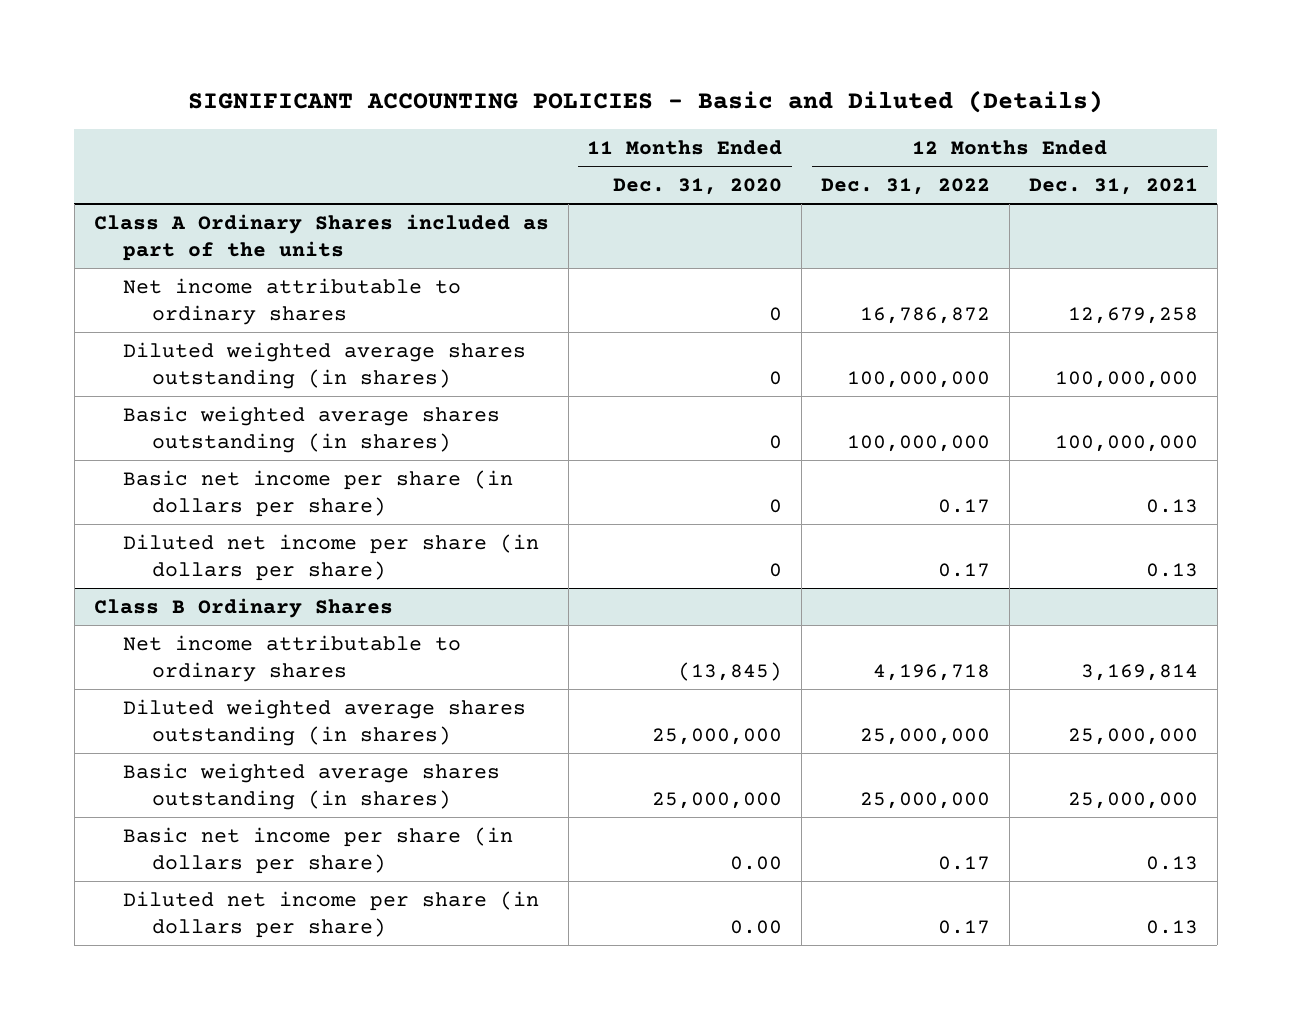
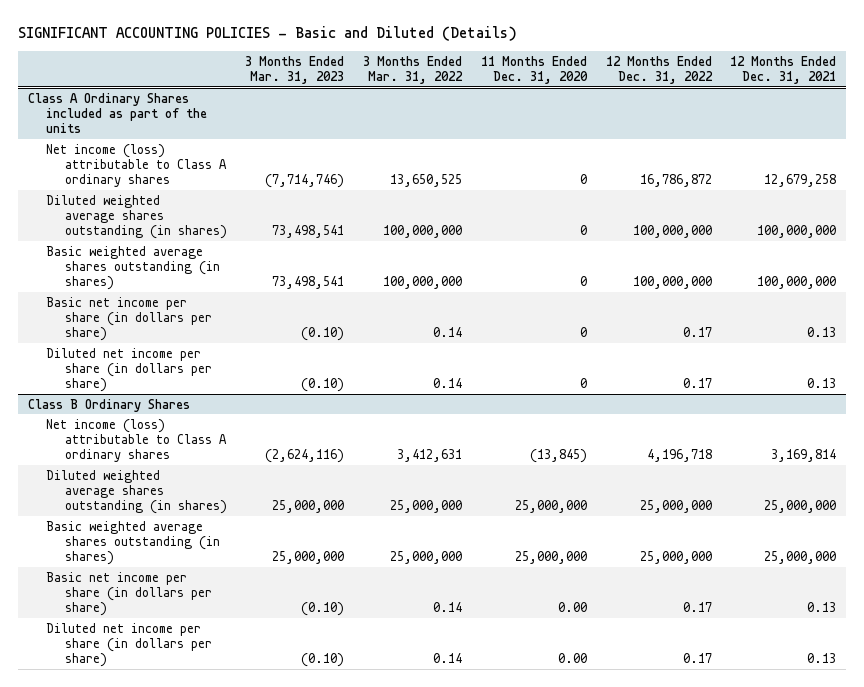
- | 11 Months Ended Dec. 31, 2020 | 12 Months Ended Dec. 31, 2022 | 12 Months Ended Dec. 31, 2021
+ | 3 Months Ended Mar. 31, 2023 | 3 Months Ended Mar. 31, 2022 | 11 Months Ended Dec. 31, 2020 | 12 Months Ended Dec. 31, 2022 | 12 Months Ended Dec. 31, 2021
@ Class A Ordinary Shares included as part of the units
- Net income attributable to ordinary shares | 0 | 16,786,872 | 12,679,258
+ Net income (loss) attributable to Class A ordinary shares | (7,714,746) | 13,650,525 | 0 | 16,786,872 | 12,679,258
@ Class B Ordinary Shares
- Net income attributable to ordinary shares | (13,845) | 4,196,718 | 3,169,814
+ Net income (loss) attributable to Class A ordinary shares | (2,624,116) | 3,412,631 | (13,845) | 4,196,718 | 3,169,814

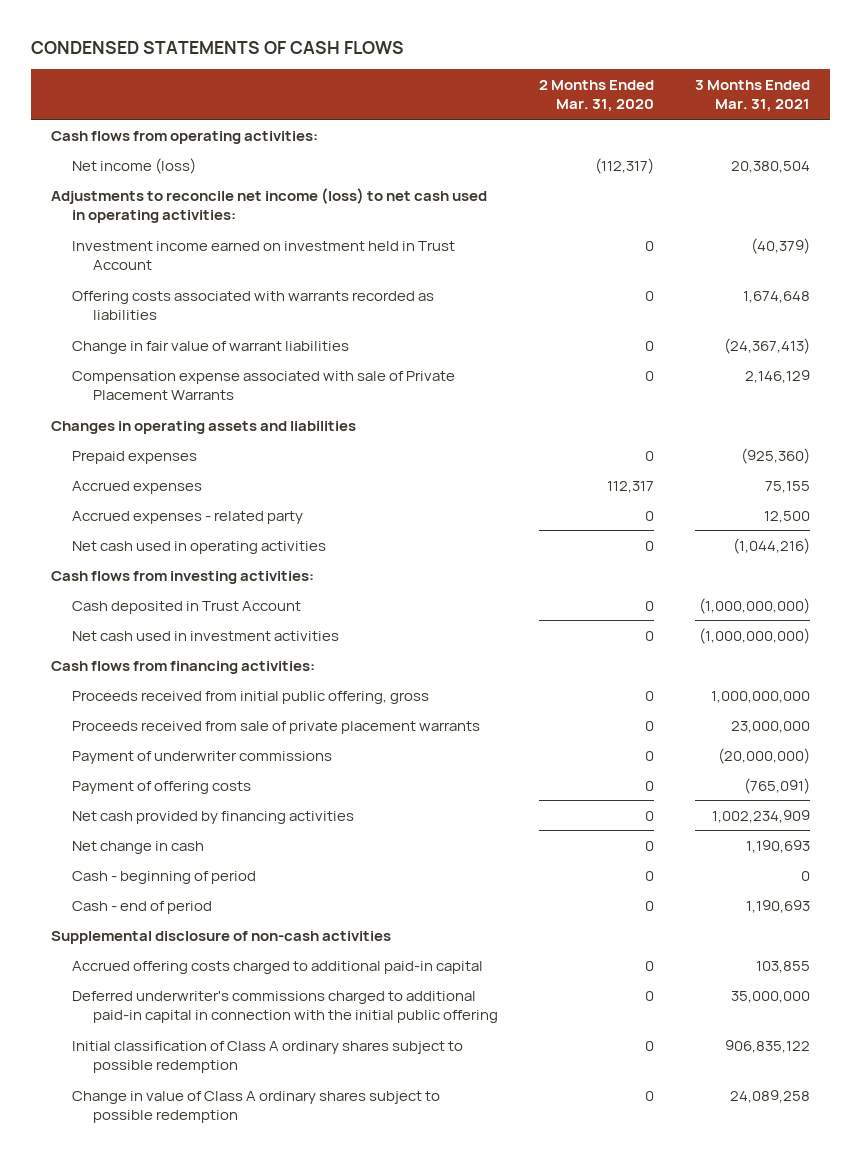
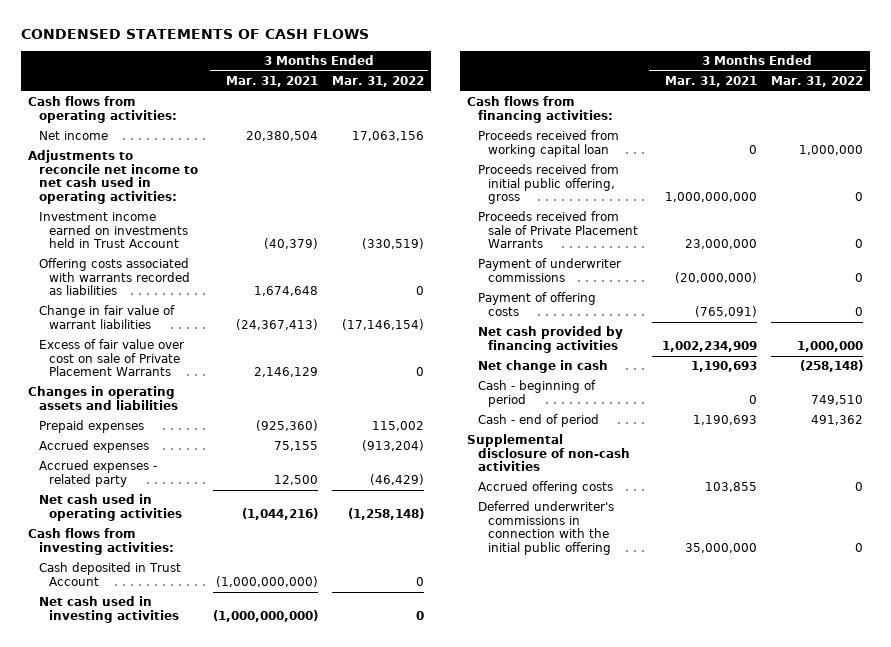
- | 2 Months Ended Mar. 31, 2020 | 3 Months Ended Mar. 31, 2021
+ | 3 Months Ended Mar. 31, 2021 | 3 Months Ended Mar. 31, 2022
- Net income (loss) | (112,317) | 20,380,504
- Adjustments to reconcile net income (loss) to net cash used in operating activities:
- Investment income earned on investment held in Trust Account | 0 | (40,379)
+ Net income | 20,380,504 | 17,063,156
+ Adjustments to reconcile net income to net cash used in operating activities:
+ Investment income earned on investments held in Trust Account | (40,379) | (330,519)
- Compensation expense associated with sale of Private Placement Warrants | 0 | 2,146,129
+ Excess of fair value over cost on sale of Private Placement Warrants | 2,146,129 | 0
- Net cash used in investment activities | 0 | (1,000,000,000)
+ Net cash used in investing activities | (1,000,000,000) | 0
+ Proceeds received from working capital loan | 0 | 1,000,000
- Proceeds received from sale of private placement warrants | 0 | 23,000,000
+ Proceeds received from sale of Private Placement Warrants | 23,000,000 | 0
- Accrued offering costs charged to additional paid-in capital | 0 | 103,855
- Deferred underwriter's commissions charged to additional paid-in capital in connection with the initial public offering | 0 | 35,000,000
- Initial classification of Class A ordinary shares subject to possible redemption | 0 | 906,835,122
- Change in value of Class A ordinary shares subject to possible redemption | 0 | 24,089,258
+ Accrued offering costs | 103,855 | 0
+ Deferred underwriter's commissions in connection with the initial public offering | 35,000,000 | 0

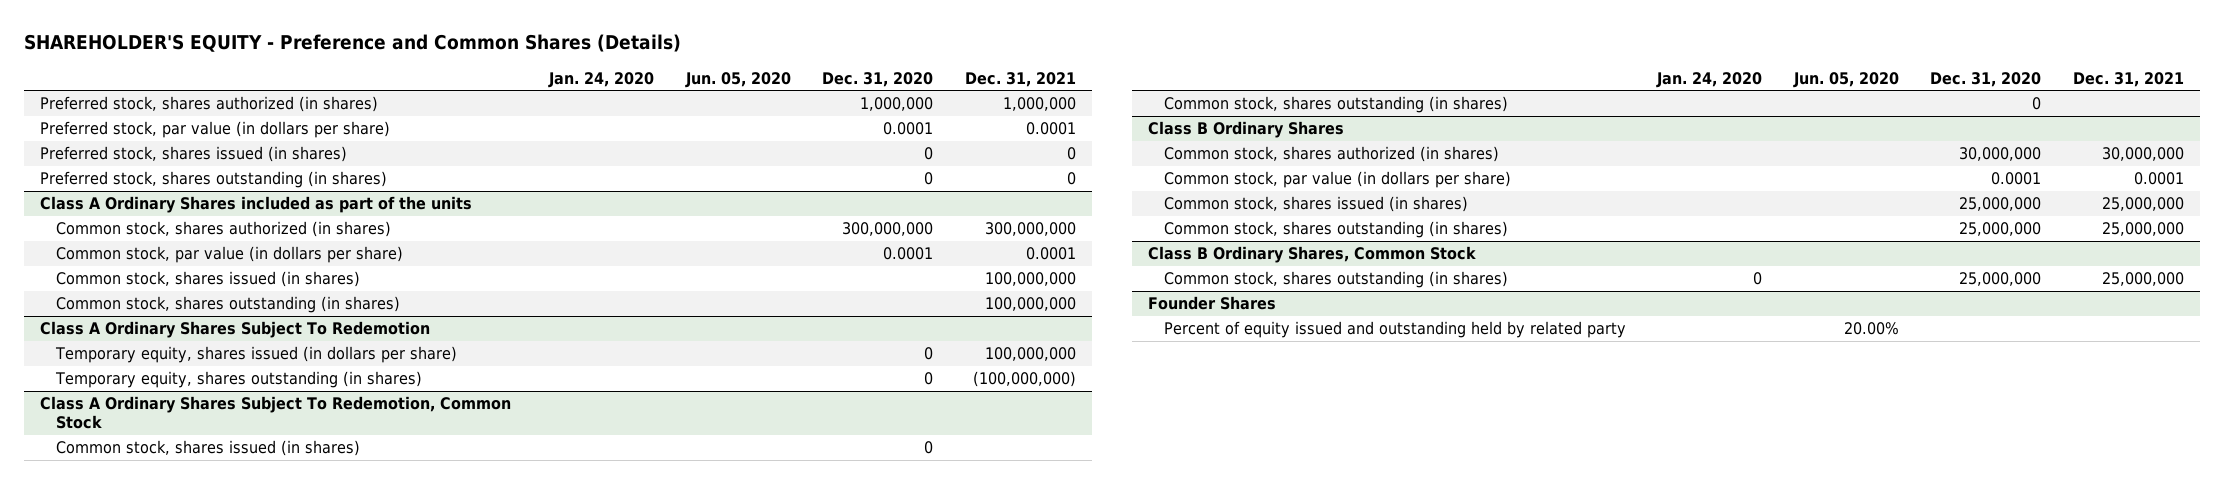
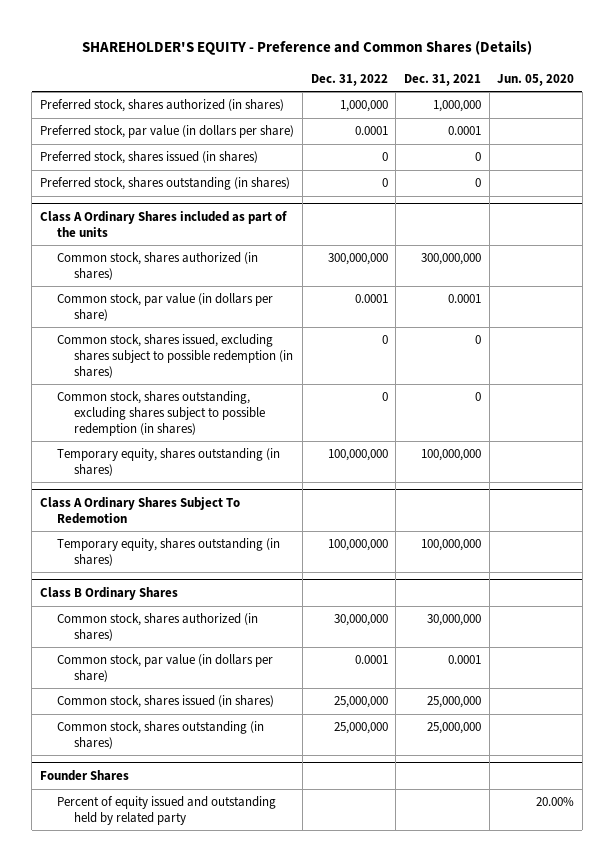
- | Jan. 24, 2020 | Jun. 05, 2020 | Dec. 31, 2020 | Dec. 31, 2021
+ | Dec. 31, 2022 | Dec. 31, 2021 | Jun. 05, 2020
@ Class A Ordinary Shares included as part of the units
- Common stock, shares issued (in shares) | | | | 100,000,000
- Common stock, shares outstanding (in shares) | | | | 100,000,000
+ Common stock, shares issued, excluding shares subject to possible redemption (in shares) | 0 | 0 |
+ Common stock, shares outstanding, excluding shares subject to possible redemption (in shares) | 0 | 0 |
+ Temporary equity, shares outstanding (in shares) | 100,000,000 | 100,000,000 |
@ Class A Ordinary Shares Subject To Redemotion
- Temporary equity, shares issued (in dollars per share) | | | 0 | 100,000,000
- Temporary equity, shares outstanding (in shares) | | | 0 | (100,000,000)
- Class A Ordinary Shares Subject To Redemotion, Common Stock
- Common stock, shares issued (in shares) | | | 0 |
- Common stock, shares outstanding (in shares) | | | 0 |
@ Class A Ordinary Shares Subject To Redemotion
+ Temporary equity, shares outstanding (in shares) | 100,000,000 | 100,000,000 |
- Class B Ordinary Shares, Common Stock
- Common stock, shares outstanding (in shares) | 0 | | 25,000,000 | 25,000,000

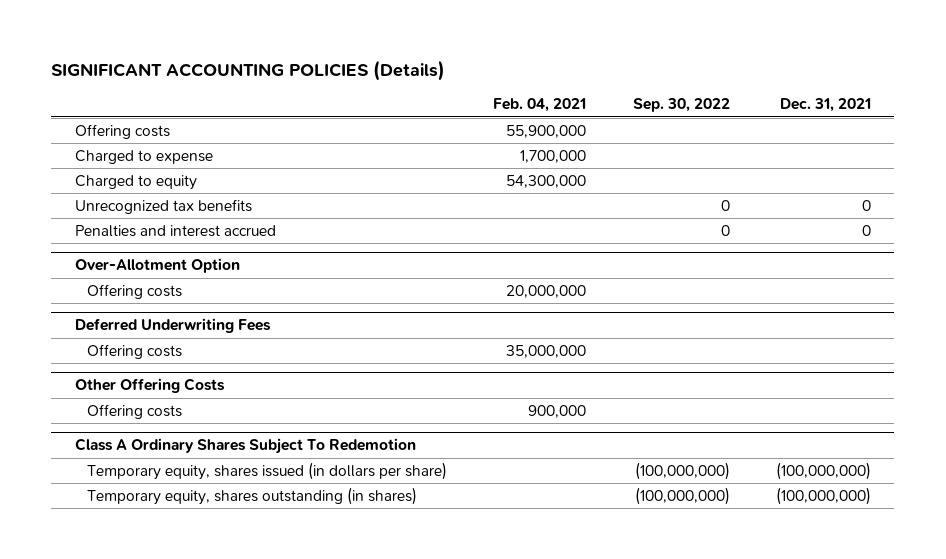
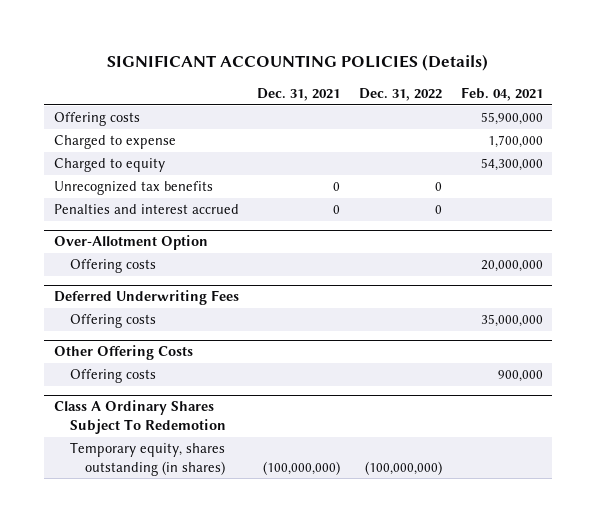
- | Feb. 04, 2021 | Sep. 30, 2022 | Dec. 31, 2021
+ | Dec. 31, 2021 | Dec. 31, 2022 | Feb. 04, 2021
@ Class A Ordinary Shares Subject To Redemotion
- Temporary equity, shares issued (in dollars per share) | | (100,000,000) | (100,000,000)

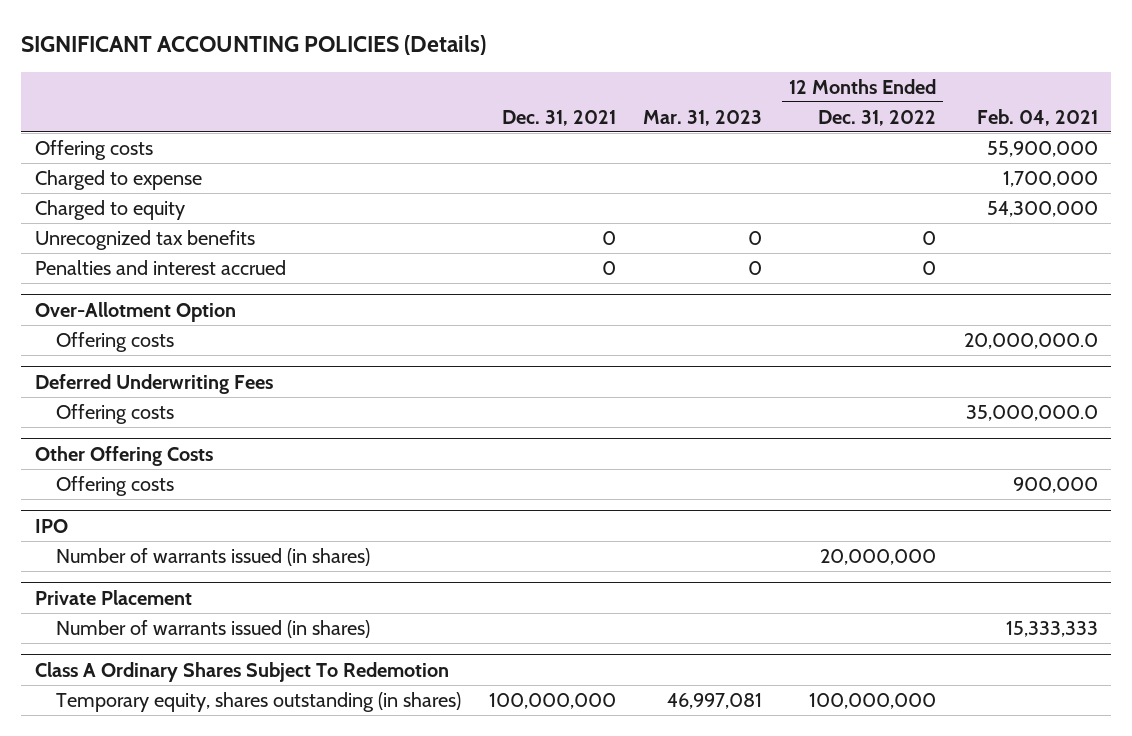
- | Dec. 31, 2021 | Dec. 31, 2022 | Feb. 04, 2021
+ | Dec. 31, 2021 | Mar. 31, 2023 | 12 Months Ended Dec. 31, 2022 | Feb. 04, 2021
@ Over-Allotment Option
- Offering costs | | | 20,000,000
+ Offering costs | | | | 20,000,000.0
@ Deferred Underwriting Fees
- Offering costs | | | 35,000,000
+ Offering costs | | | | 35,000,000.0
+ IPO
+ Number of warrants issued (in shares) | | | 20,000,000 |
+ Private Placement
+ Number of warrants issued (in shares) | | | | 15,333,333
@ Class A Ordinary Shares Subject To Redemotion
- Temporary equity, shares outstanding (in shares) | (100,000,000) | (100,000,000) |
+ Temporary equity, shares outstanding (in shares) | 100,000,000 | 46,997,081 | 100,000,000 |

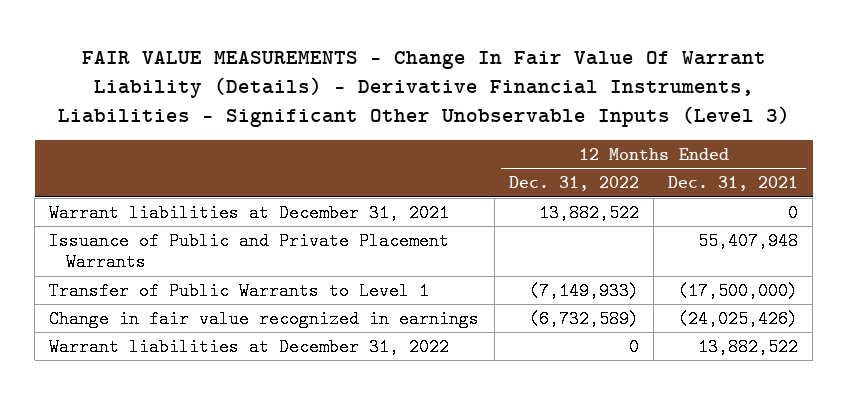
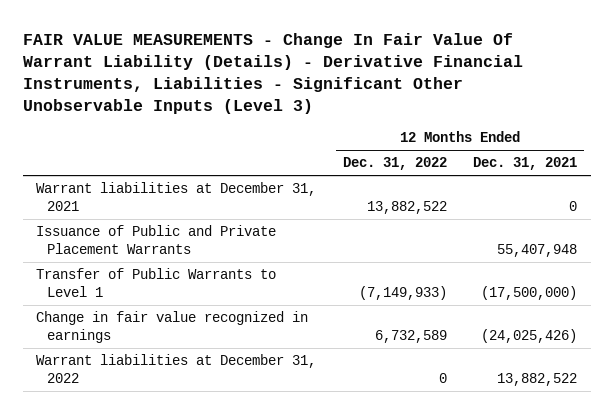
- Change in fair value recognized in earnings | (6,732,589) | (24,025,426)
+ Change in fair value recognized in earnings | 6,732,589 | (24,025,426)

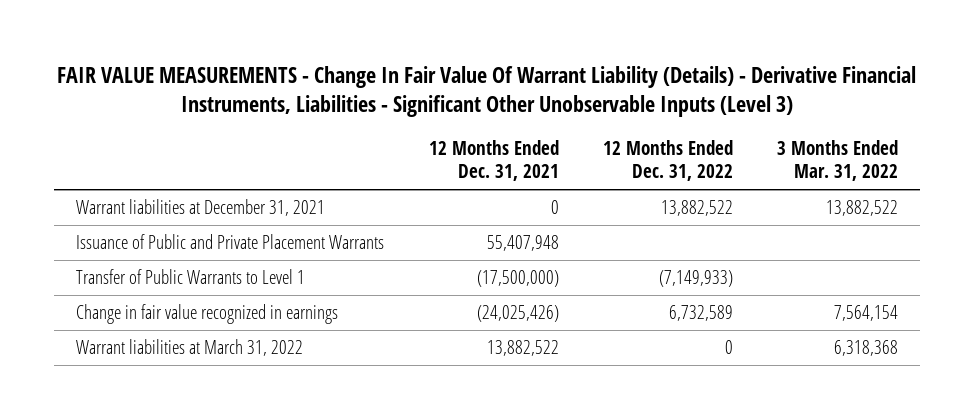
- | 12 Months Ended Dec. 31, 2022 | 12 Months Ended Dec. 31, 2021
+ | 12 Months Ended Dec. 31, 2021 | 12 Months Ended Dec. 31, 2022 | 3 Months Ended Mar. 31, 2022
- Warrant liabilities at December 31, 2022 | 0 | 13,882,522
+ Warrant liabilities at March 31, 2022 | 13,882,522 | 0 | 6,318,368

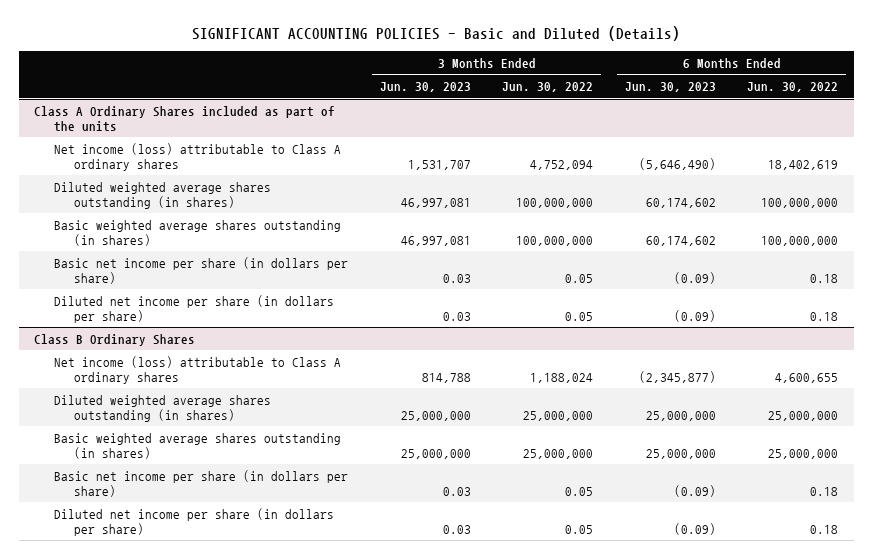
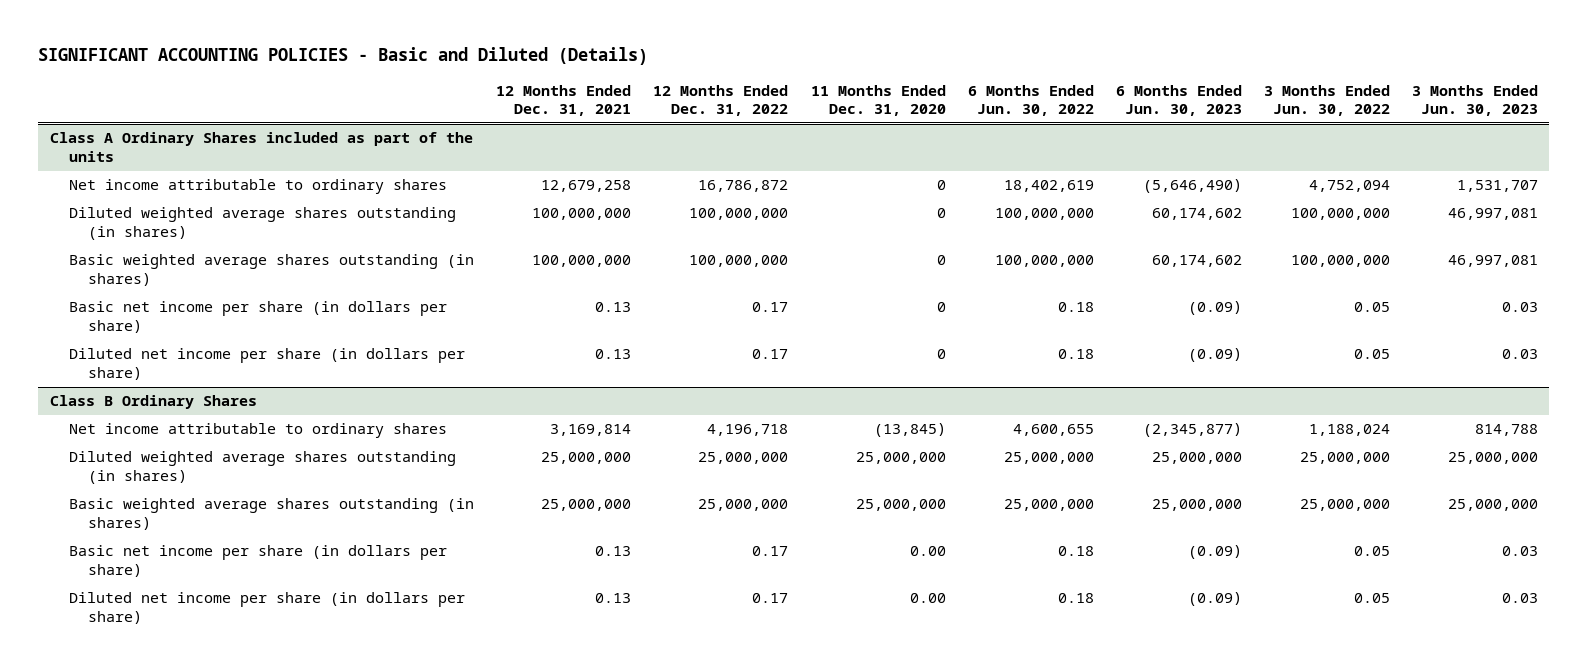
- | 3 Months Ended Jun. 30, 2023 | 3 Months Ended Jun. 30, 2022 | 6 Months Ended Jun. 30, 2023 | 6 Months Ended Jun. 30, 2022
+ | 12 Months Ended Dec. 31, 2021 | 12 Months Ended Dec. 31, 2022 | 11 Months Ended Dec. 31, 2020 | 6 Months Ended Jun. 30, 2022 | 6 Months Ended Jun. 30, 2023 | 3 Months Ended Jun. 30, 2022 | 3 Months Ended Jun. 30, 2023
@ Class A Ordinary Shares included as part of the units
- Net income (loss) attributable to Class A ordinary shares | 1,531,707 | 4,752,094 | (5,646,490) | 18,402,619
+ Net income attributable to ordinary shares | 12,679,258 | 16,786,872 | 0 | 18,402,619 | (5,646,490) | 4,752,094 | 1,531,707
@ Class B Ordinary Shares
- Net income (loss) attributable to Class A ordinary shares | 814,788 | 1,188,024 | (2,345,877) | 4,600,655
+ Net income attributable to ordinary shares | 3,169,814 | 4,196,718 | (13,845) | 4,600,655 | (2,345,877) | 1,188,024 | 814,788

